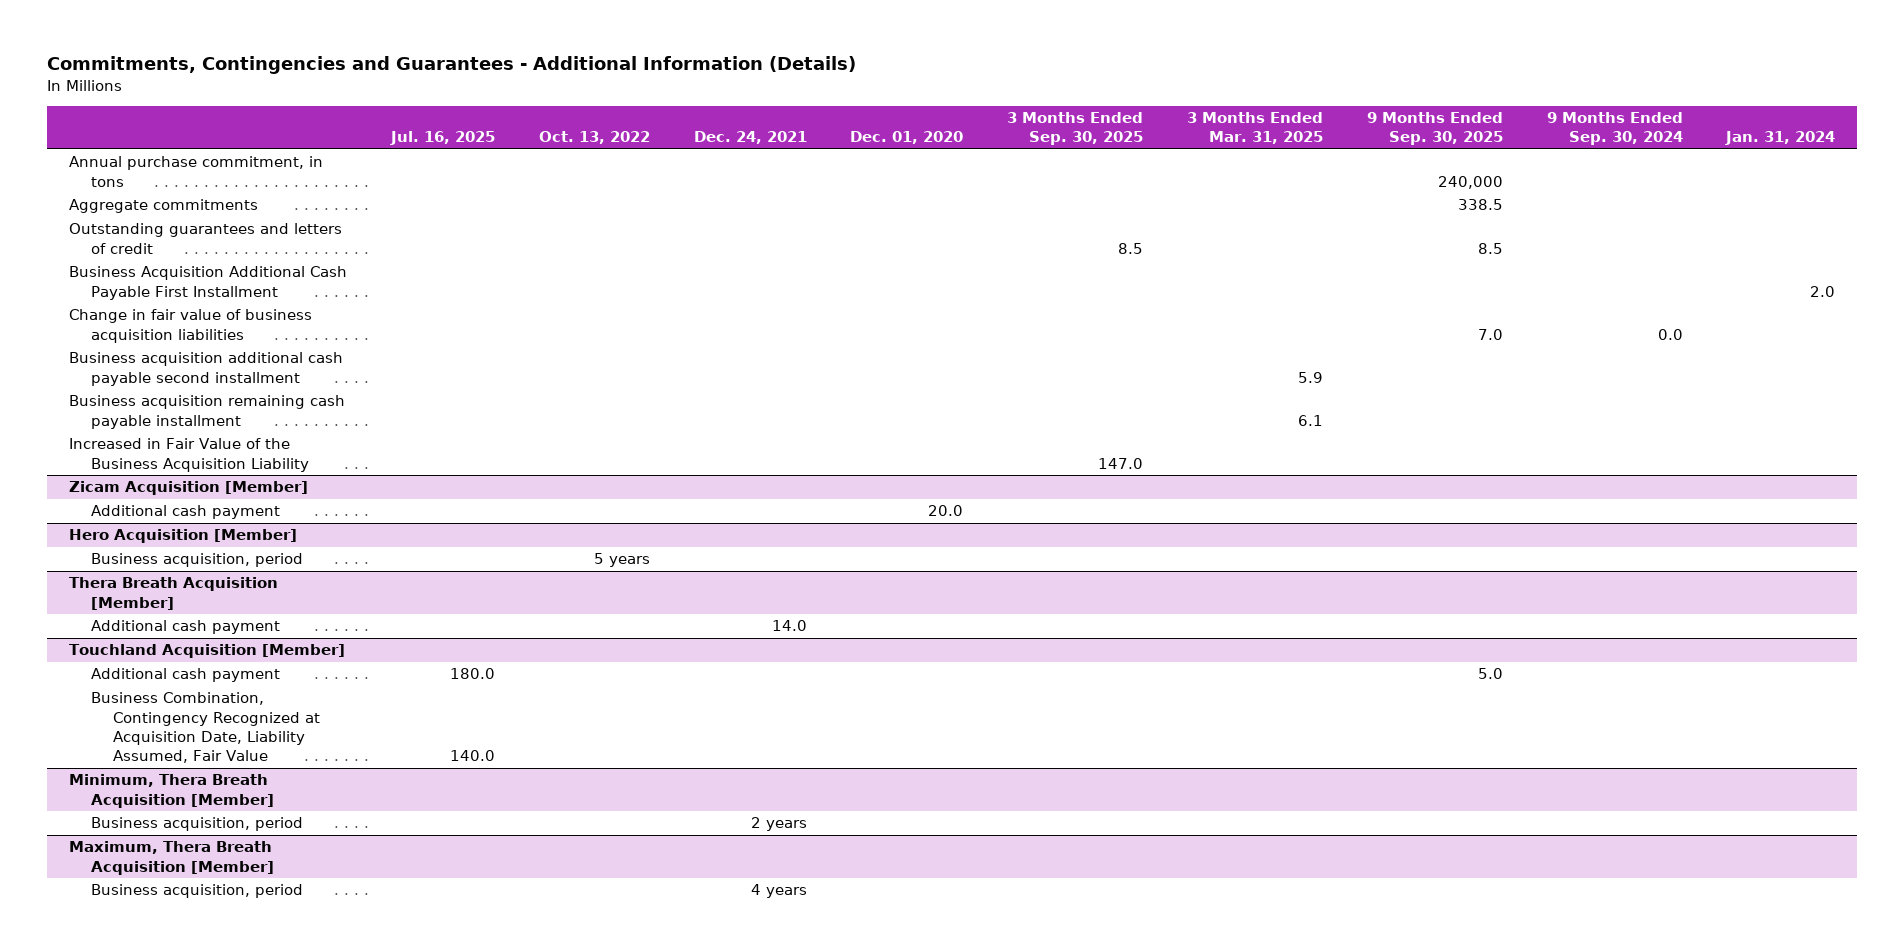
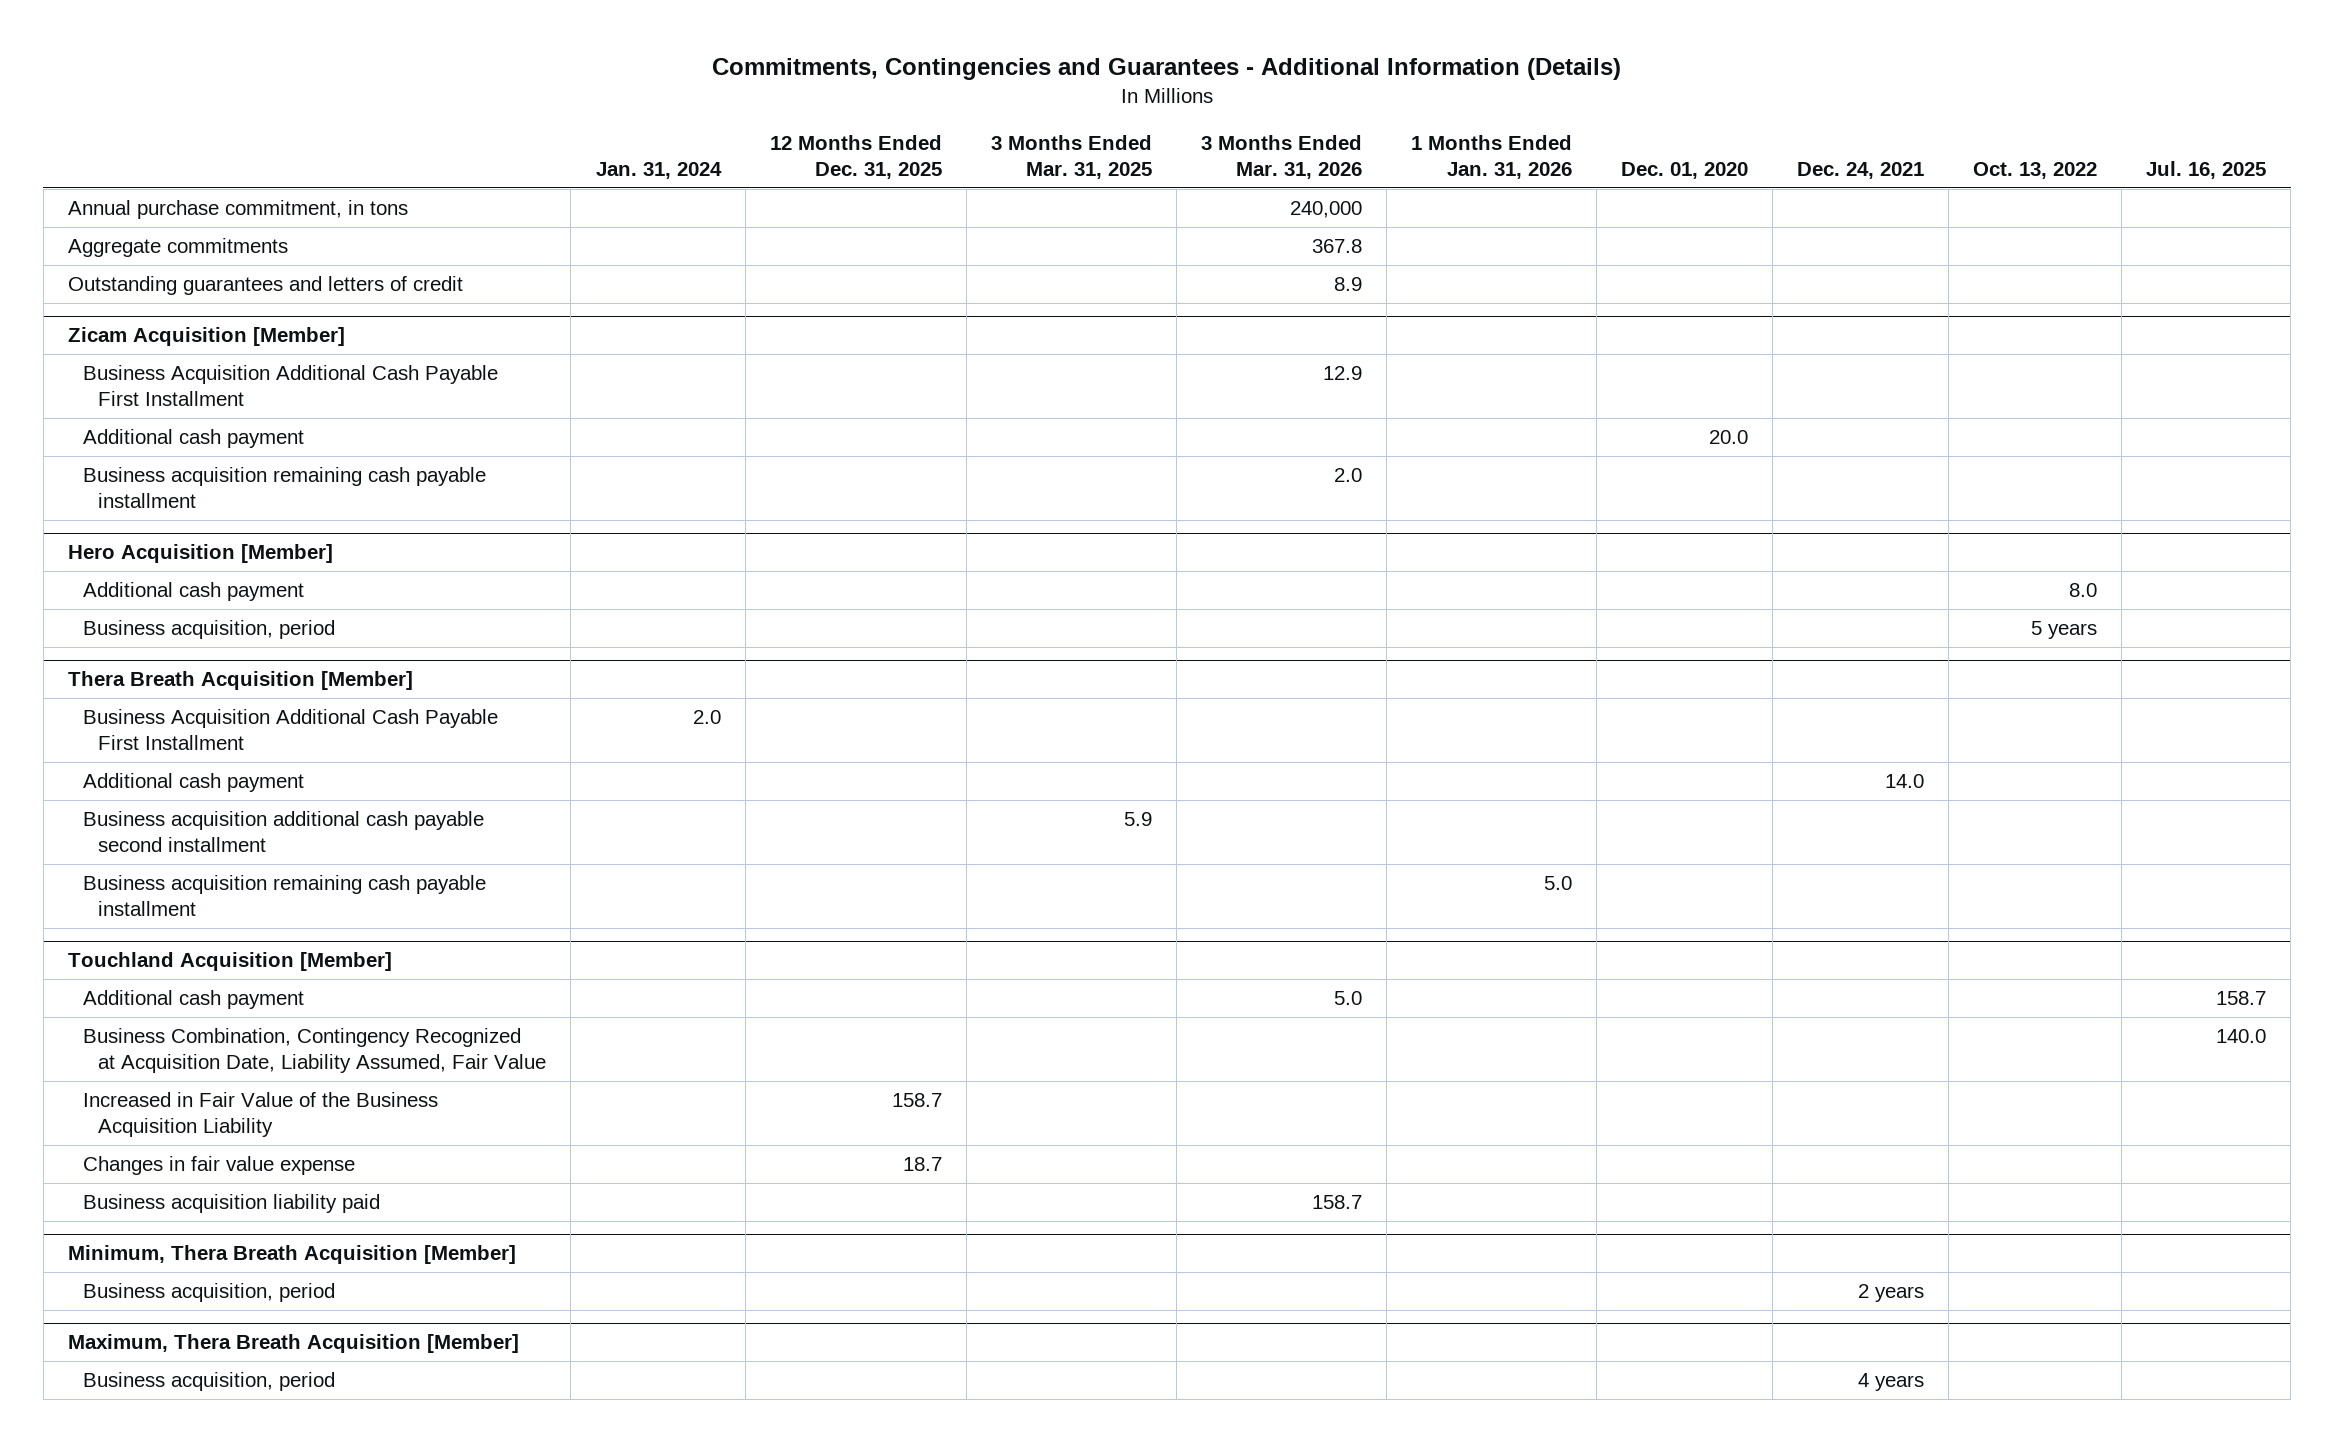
- | Jul. 16, 2025 | Oct. 13, 2022 | Dec. 24, 2021 | Dec. 01, 2020 | 3 Months Ended Sep. 30, 2025 | 3 Months Ended Mar. 31, 2025 | 9 Months Ended Sep. 30, 2025 | 9 Months Ended Sep. 30, 2024 | Jan. 31, 2024
+ | Jan. 31, 2024 | 12 Months Ended Dec. 31, 2025 | 3 Months Ended Mar. 31, 2025 | 3 Months Ended Mar. 31, 2026 | 1 Months Ended Jan. 31, 2026 | Dec. 01, 2020 | Dec. 24, 2021 | Oct. 13, 2022 | Jul. 16, 2025
- Business Acquisition Additional Cash Payable First Installment | | | | | | | | | 2.0
- Change in fair value of business acquisition liabilities | | | | | | | 7.0 | 0.0 |
- Business acquisition additional cash payable second installment | | | | | | 5.9 | | |
- Business acquisition remaining cash payable installment | | | | | | 6.1 | | |
- Increased in Fair Value of the Business Acquisition Liability | | | | | 147.0 | | | |
@ Zicam Acquisition [Member]
+ Business Acquisition Additional Cash Payable First Installment | | | | 12.9 | | | | |
+ Business acquisition remaining cash payable installment | | | | 2.0 | | | | |
@ Hero Acquisition [Member]
+ Additional cash payment | | | | | | | | 8.0 |
@ Thera Breath Acquisition [Member]
+ Business Acquisition Additional Cash Payable First Installment | 2.0 | | | | | | | |
+ Business acquisition additional cash payable second installment | | | 5.9 | | | | | |
+ Business acquisition remaining cash payable installment | | | | | 5.0 | | | |
@ Touchland Acquisition [Member]
- Additional cash payment | 180.0 | | | | | | 5.0 | |
+ Additional cash payment | | | | 5.0 | | | | | 158.7
+ Increased in Fair Value of the Business Acquisition Liability | | 158.7 | | | | | | |
+ Changes in fair value expense | | 18.7 | | | | | | |
+ Business acquisition liability paid | | | | 158.7 | | | | |

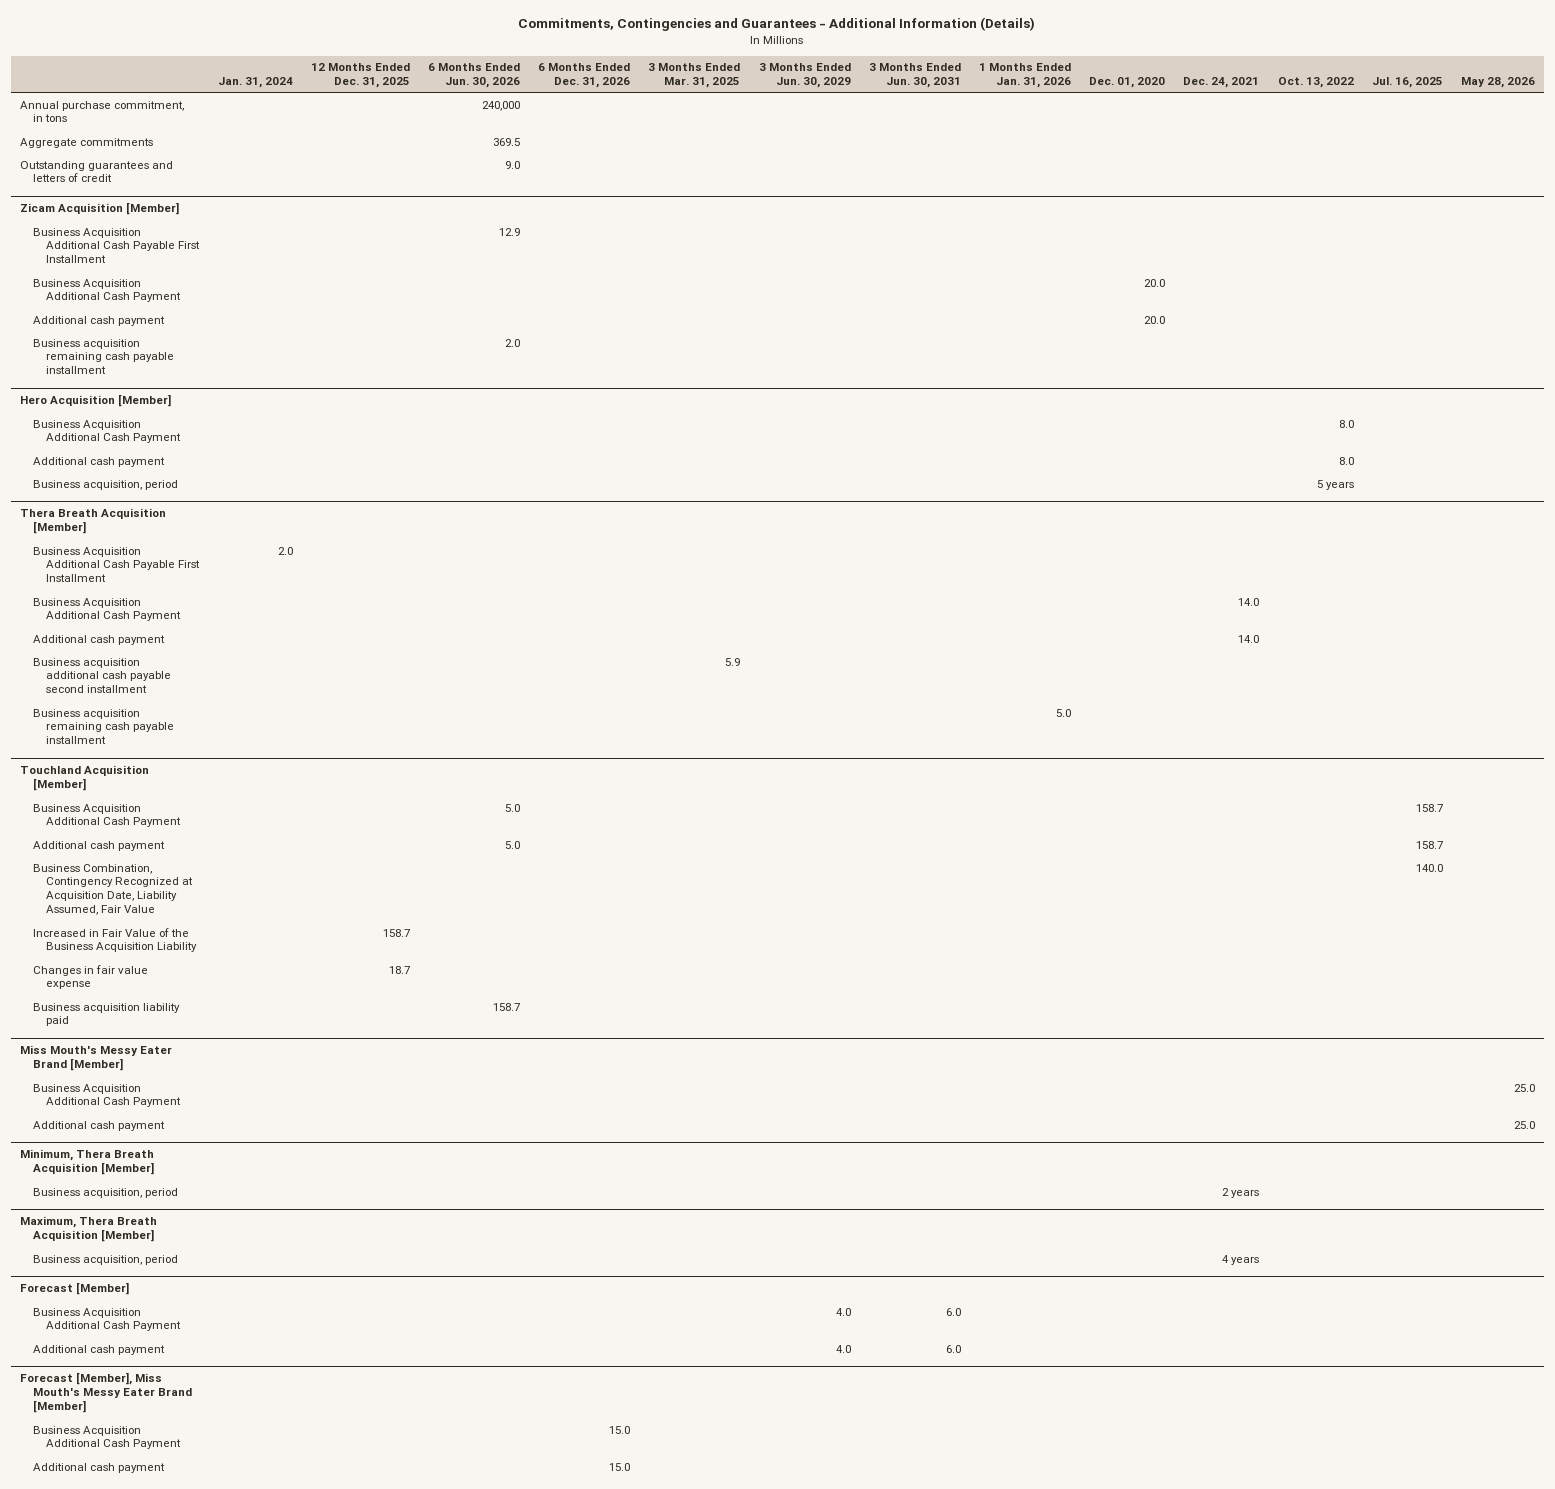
- | Jan. 31, 2024 | 12 Months Ended Dec. 31, 2025 | 3 Months Ended Mar. 31, 2025 | 3 Months Ended Mar. 31, 2026 | 1 Months Ended Jan. 31, 2026 | Dec. 01, 2020 | Dec. 24, 2021 | Oct. 13, 2022 | Jul. 16, 2025
+ | Jan. 31, 2024 | 12 Months Ended Dec. 31, 2025 | 6 Months Ended Jun. 30, 2026 | 6 Months Ended Dec. 31, 2026 | 3 Months Ended Mar. 31, 2025 | 3 Months Ended Jun. 30, 2029 | 3 Months Ended Jun. 30, 2031 | 1 Months Ended Jan. 31, 2026 | Dec. 01, 2020 | Dec. 24, 2021 | Oct. 13, 2022 | Jul. 16, 2025 | May 28, 2026
@ Zicam Acquisition [Member]
+ Business Acquisition Additional Cash Payment | | | | | | | | | 20.0 | | | |
@ Hero Acquisition [Member]
+ Business Acquisition Additional Cash Payment | | | | | | | | | | | 8.0 | |
@ Thera Breath Acquisition [Member]
+ Business Acquisition Additional Cash Payment | | | | | | | | | | 14.0 | | |
@ Touchland Acquisition [Member]
+ Business Acquisition Additional Cash Payment | | | 5.0 | | | | | | | | | 158.7 |
+ Miss Mouth's Messy Eater Brand [Member]
+ Business Acquisition Additional Cash Payment | | | | | | | | | | | | | 25.0
+ Additional cash payment | | | | | | | | | | | | | 25.0
+ Forecast [Member]
+ Business Acquisition Additional Cash Payment | | | | | | 4.0 | 6.0 | | | | | |
+ Additional cash payment | | | | | | 4.0 | 6.0 | | | | | |
+ Forecast [Member], Miss Mouth's Messy Eater Brand [Member]
+ Business Acquisition Additional Cash Payment | | | | 15.0 | | | | | | | | |
+ Additional cash payment | | | | 15.0 | | | | | | | | |

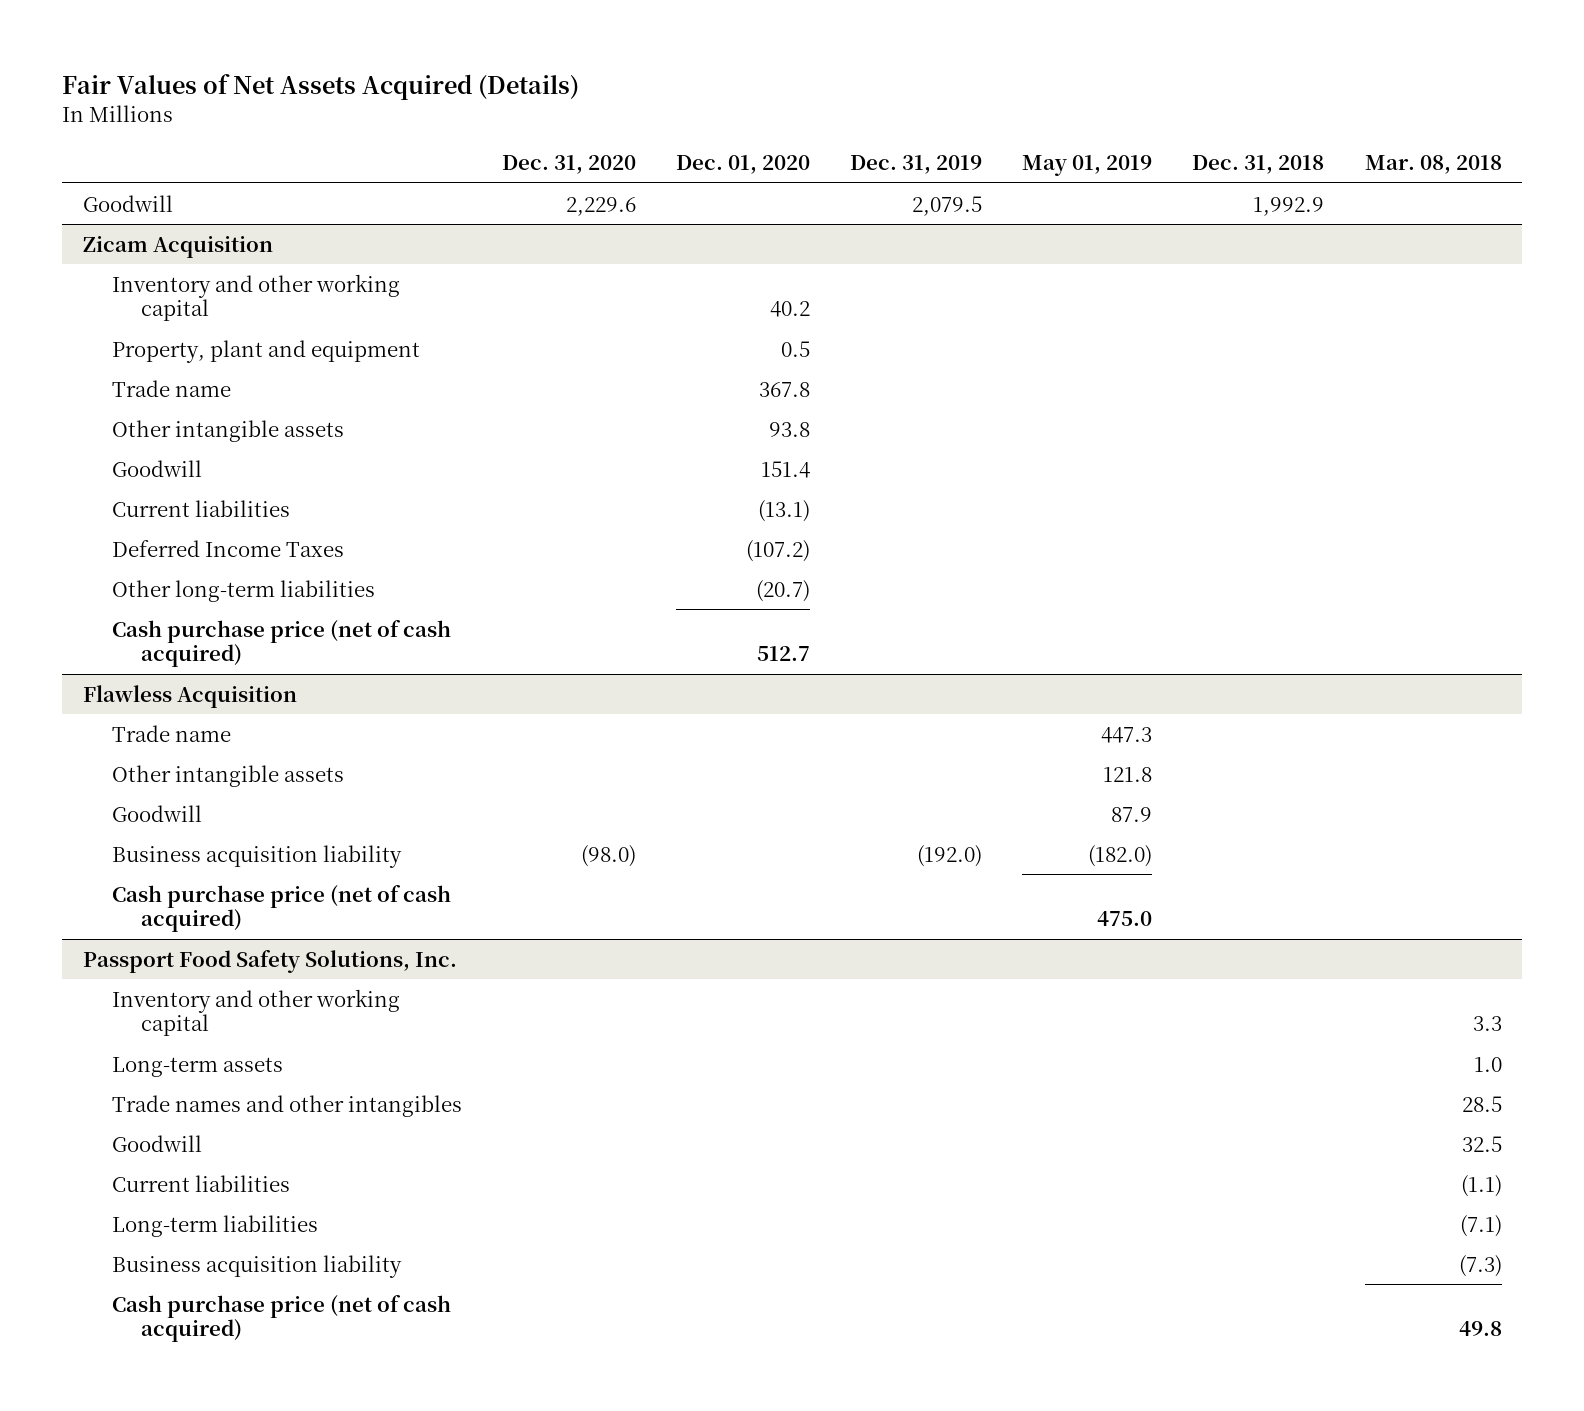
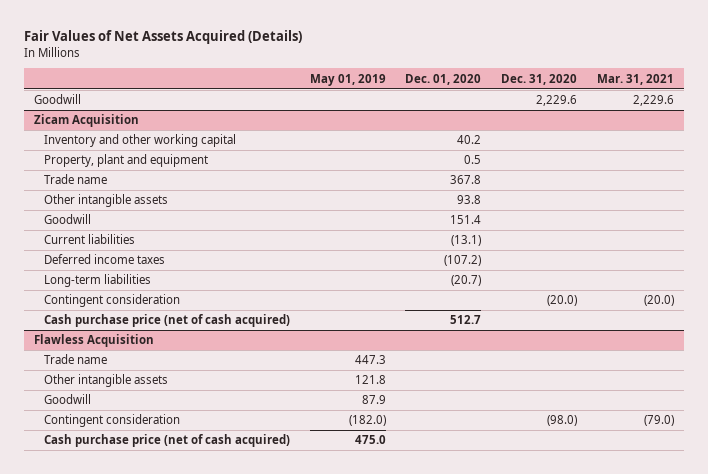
- | Dec. 31, 2020 | Dec. 01, 2020 | Dec. 31, 2019 | May 01, 2019 | Dec. 31, 2018 | Mar. 08, 2018
+ | May 01, 2019 | Dec. 01, 2020 | Dec. 31, 2020 | Mar. 31, 2021
@ Zicam Acquisition
- Deferred Income Taxes | | (107.2) | | | |
- Other long-term liabilities | | (20.7) | | | |
+ Deferred income taxes | | (107.2) | |
+ Long-term liabilities | | (20.7) | |
+ Contingent consideration | | | (20.0) | (20.0)
@ Flawless Acquisition
- Business acquisition liability | (98.0) | | (192.0) | (182.0) | |
+ Contingent consideration | (182.0) | | (98.0) | (79.0)
- Passport Food Safety Solutions, Inc.
- Inventory and other working capital | | | | | | 3.3
- Long-term assets | | | | | | 1.0
- Trade names and other intangibles | | | | | | 28.5
- Goodwill | | | | | | 32.5
- Current liabilities | | | | | | (1.1)
- Long-term liabilities | | | | | | (7.1)
- Business acquisition liability | | | | | | (7.3)
- Cash purchase price (net of cash acquired) | | | | | | 49.8

